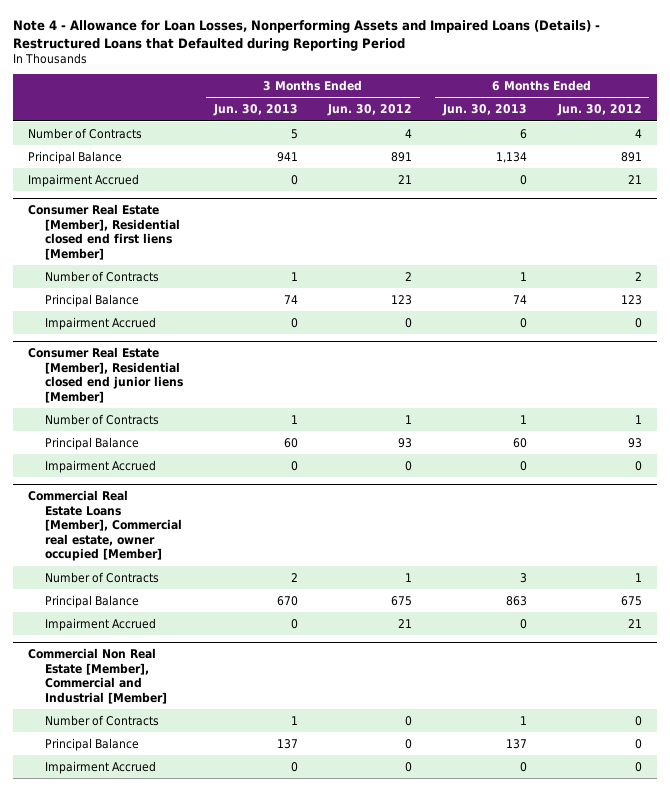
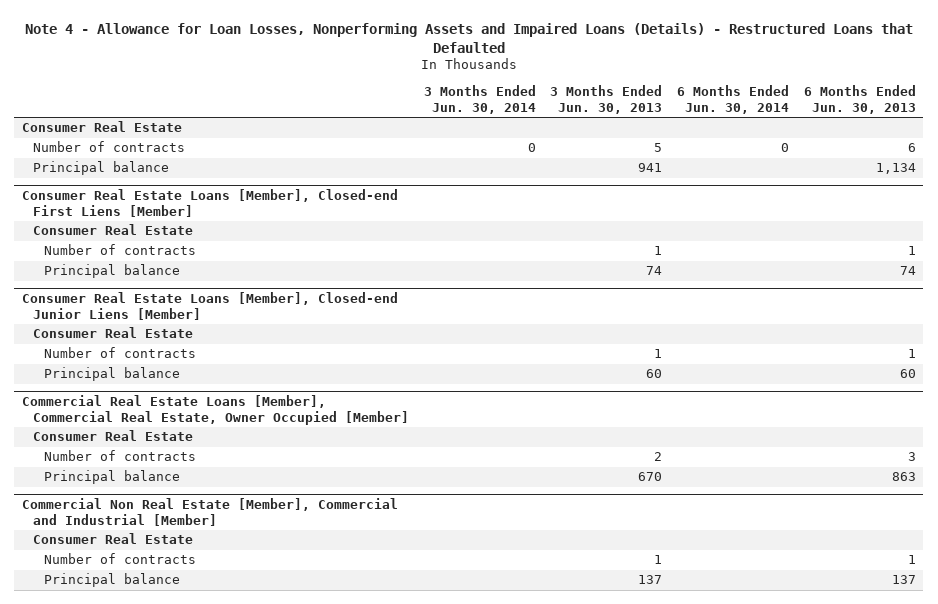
- Note 4 - Allowance for Loan Losses, Nonperforming Assets and Impaired Loans (Details) - Restructured Loans that Defaulted during Reporting Period
+ Note 4 - Allowance for Loan Losses, Nonperforming Assets and Impaired Loans (Details) - Restructured Loans that Defaulted
- | 3 Months Ended Jun. 30, 2013 | 3 Months Ended Jun. 30, 2012 | 6 Months Ended Jun. 30, 2013 | 6 Months Ended Jun. 30, 2012
+ | 3 Months Ended Jun. 30, 2014 | 3 Months Ended Jun. 30, 2013 | 6 Months Ended Jun. 30, 2014 | 6 Months Ended Jun. 30, 2013
- Number of Contracts | 5 | 4 | 6 | 4
- Principal Balance | 941 | 891 | 1,134 | 891
- Impairment Accrued | 0 | 21 | 0 | 21
- Consumer Real Estate [Member], Residential closed end first liens [Member]
- Number of Contracts | 1 | 2 | 1 | 2
- Principal Balance | 74 | 123 | 74 | 123
- Impairment Accrued | 0 | 0 | 0 | 0
- Consumer Real Estate [Member], Residential closed end junior liens [Member]
- Number of Contracts | 1 | 1 | 1 | 1
- Principal Balance | 60 | 93 | 60 | 93
- Impairment Accrued | 0 | 0 | 0 | 0
- Commercial Real Estate Loans [Member], Commercial real estate, owner occupied [Member]
- Number of Contracts | 2 | 1 | 3 | 1
- Principal Balance | 670 | 675 | 863 | 675
- Impairment Accrued | 0 | 21 | 0 | 21
+ Consumer Real Estate
+ Number of contracts | 0 | 5 | 0 | 6
+ Principal balance | | 941 | | 1,134
+ Consumer Real Estate Loans [Member], Closed-end First Liens [Member]
+ Consumer Real Estate
+ Number of contracts | | 1 | | 1
+ Principal balance | | 74 | | 74
+ Consumer Real Estate Loans [Member], Closed-end Junior Liens [Member]
+ Consumer Real Estate
+ Number of contracts | | 1 | | 1
+ Principal balance | | 60 | | 60
+ Commercial Real Estate Loans [Member], Commercial Real Estate, Owner Occupied [Member]
+ Consumer Real Estate
+ Number of contracts | | 2 | | 3
+ Principal balance | | 670 | | 863
@ Commercial Non Real Estate [Member], Commercial and Industrial [Member]
- Number of Contracts | 1 | 0 | 1 | 0
- Principal Balance | 137 | 0 | 137 | 0
- Impairment Accrued | 0 | 0 | 0 | 0
+ Consumer Real Estate
+ Number of contracts | | 1 | | 1
+ Principal balance | | 137 | | 137

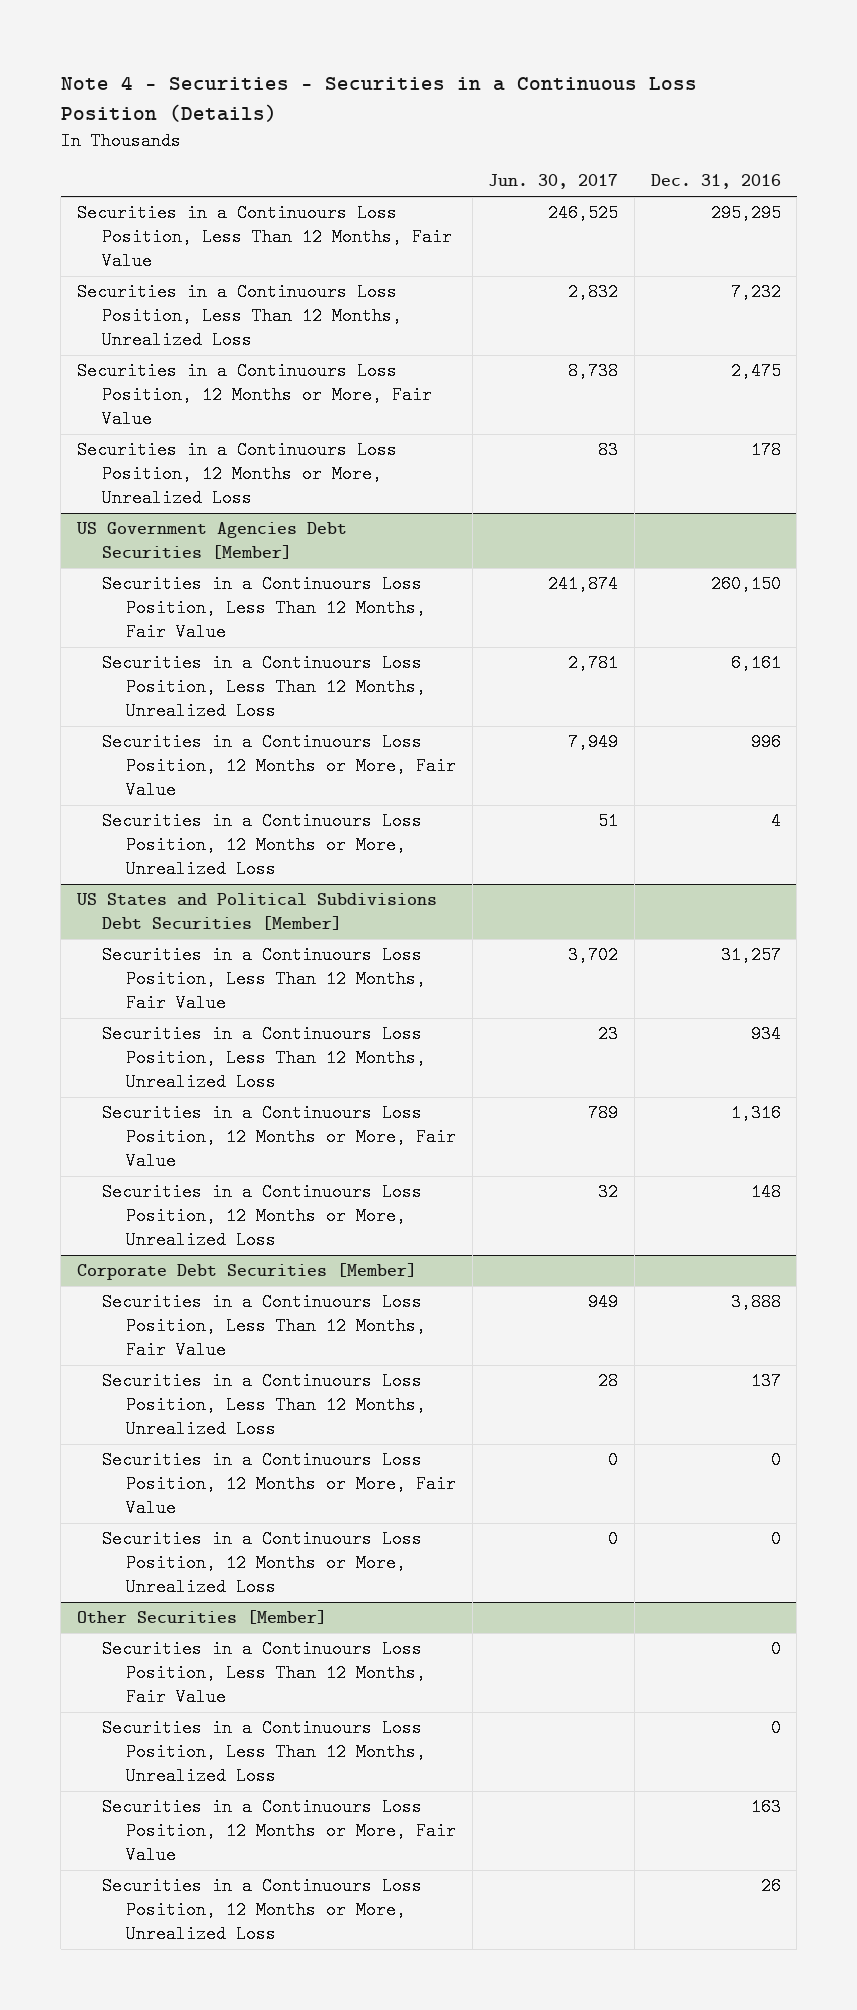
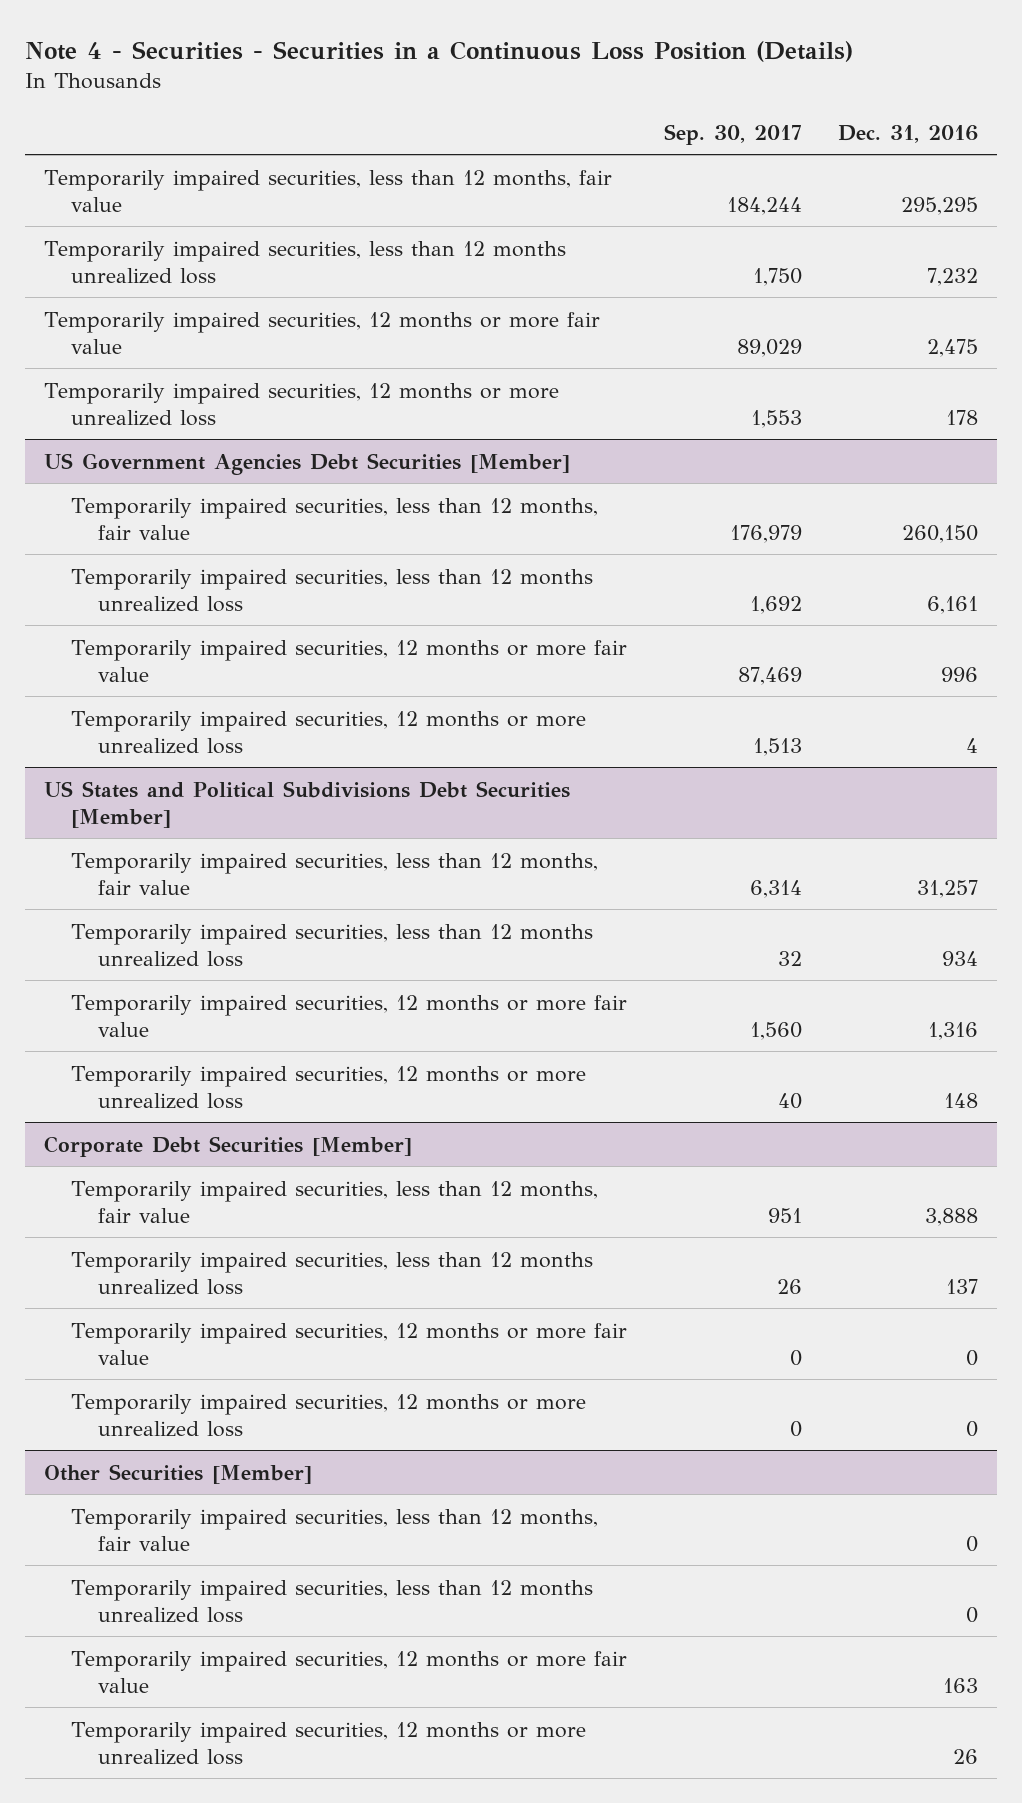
- | Jun. 30, 2017 | Dec. 31, 2016
+ | Sep. 30, 2017 | Dec. 31, 2016
- Securities in a Continuours Loss Position, Less Than 12 Months, Fair Value | 246,525 | 295,295
- Securities in a Continuours Loss Position, Less Than 12 Months, Unrealized Loss | 2,832 | 7,232
- Securities in a Continuours Loss Position, 12 Months or More, Fair Value | 8,738 | 2,475
- Securities in a Continuours Loss Position, 12 Months or More, Unrealized Loss | 83 | 178
+ Temporarily impaired securities, less than 12 months, fair value | 184,244 | 295,295
+ Temporarily impaired securities, less than 12 months unrealized loss | 1,750 | 7,232
+ Temporarily impaired securities, 12 months or more fair value | 89,029 | 2,475
+ Temporarily impaired securities, 12 months or more unrealized loss | 1,553 | 178
@ US Government Agencies Debt Securities [Member]
- Securities in a Continuours Loss Position, Less Than 12 Months, Fair Value | 241,874 | 260,150
- Securities in a Continuours Loss Position, Less Than 12 Months, Unrealized Loss | 2,781 | 6,161
- Securities in a Continuours Loss Position, 12 Months or More, Fair Value | 7,949 | 996
- Securities in a Continuours Loss Position, 12 Months or More, Unrealized Loss | 51 | 4
+ Temporarily impaired securities, less than 12 months, fair value | 176,979 | 260,150
+ Temporarily impaired securities, less than 12 months unrealized loss | 1,692 | 6,161
+ Temporarily impaired securities, 12 months or more fair value | 87,469 | 996
+ Temporarily impaired securities, 12 months or more unrealized loss | 1,513 | 4
@ US States and Political Subdivisions Debt Securities [Member]
- Securities in a Continuours Loss Position, Less Than 12 Months, Fair Value | 3,702 | 31,257
- Securities in a Continuours Loss Position, Less Than 12 Months, Unrealized Loss | 23 | 934
- Securities in a Continuours Loss Position, 12 Months or More, Fair Value | 789 | 1,316
- Securities in a Continuours Loss Position, 12 Months or More, Unrealized Loss | 32 | 148
+ Temporarily impaired securities, less than 12 months, fair value | 6,314 | 31,257
+ Temporarily impaired securities, less than 12 months unrealized loss | 32 | 934
+ Temporarily impaired securities, 12 months or more fair value | 1,560 | 1,316
+ Temporarily impaired securities, 12 months or more unrealized loss | 40 | 148
@ Corporate Debt Securities [Member]
- Securities in a Continuours Loss Position, Less Than 12 Months, Fair Value | 949 | 3,888
- Securities in a Continuours Loss Position, Less Than 12 Months, Unrealized Loss | 28 | 137
- Securities in a Continuours Loss Position, 12 Months or More, Fair Value | 0 | 0
- Securities in a Continuours Loss Position, 12 Months or More, Unrealized Loss | 0 | 0
+ Temporarily impaired securities, less than 12 months, fair value | 951 | 3,888
+ Temporarily impaired securities, less than 12 months unrealized loss | 26 | 137
+ Temporarily impaired securities, 12 months or more fair value | 0 | 0
+ Temporarily impaired securities, 12 months or more unrealized loss | 0 | 0
@ Other Securities [Member]
- Securities in a Continuours Loss Position, Less Than 12 Months, Fair Value | | 0
- Securities in a Continuours Loss Position, Less Than 12 Months, Unrealized Loss | | 0
- Securities in a Continuours Loss Position, 12 Months or More, Fair Value | | 163
- Securities in a Continuours Loss Position, 12 Months or More, Unrealized Loss | | 26
+ Temporarily impaired securities, less than 12 months, fair value | | 0
+ Temporarily impaired securities, less than 12 months unrealized loss | | 0
+ Temporarily impaired securities, 12 months or more fair value | | 163
+ Temporarily impaired securities, 12 months or more unrealized loss | | 26

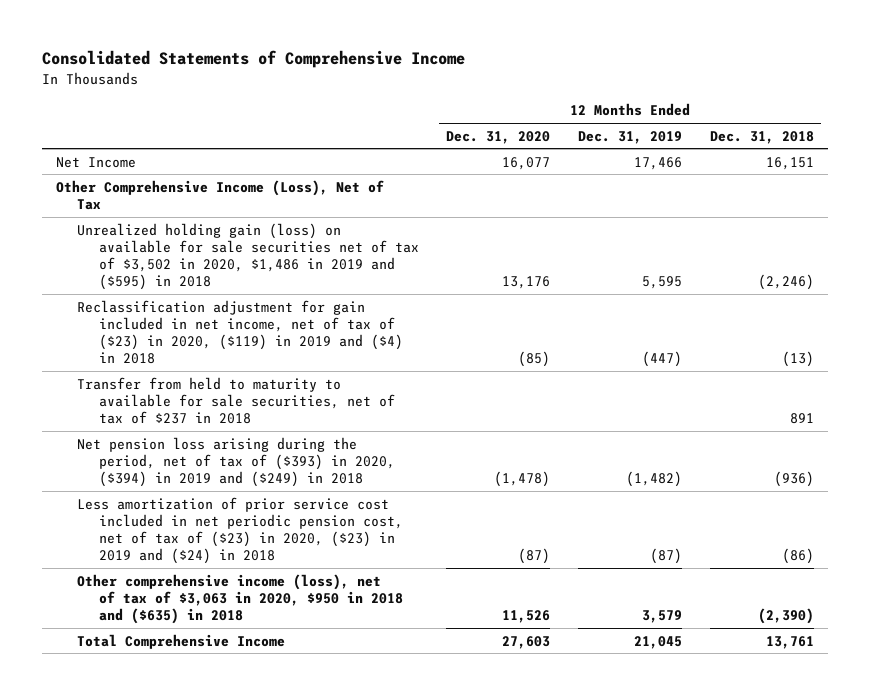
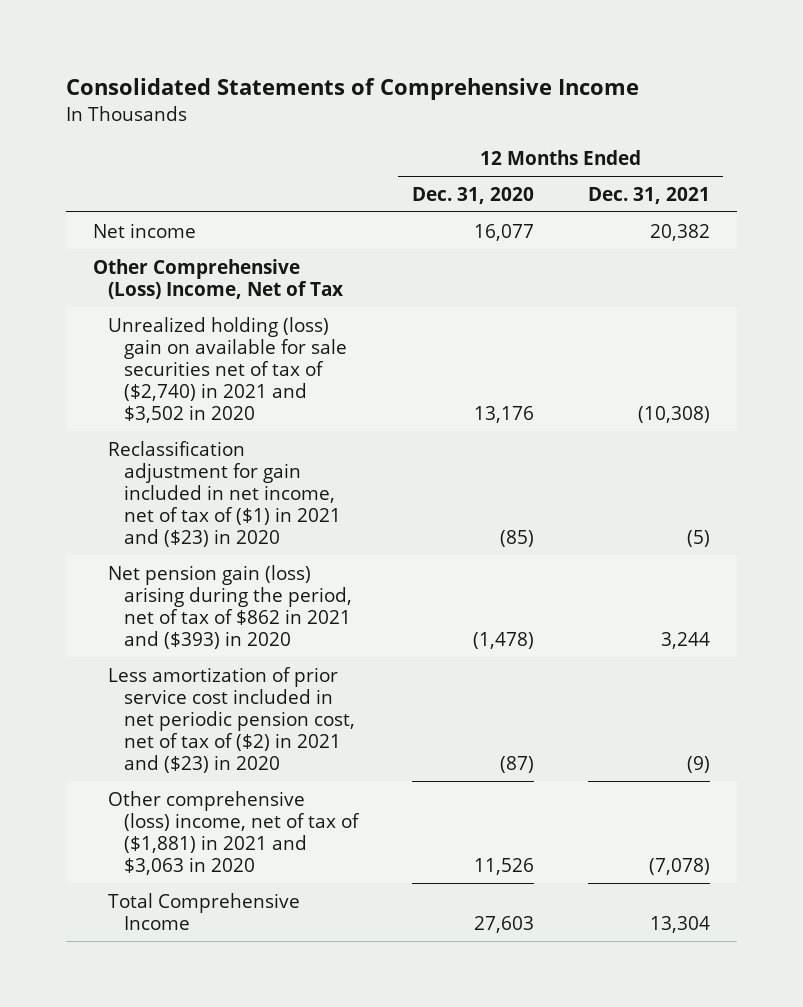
- | 12 Months Ended Dec. 31, 2020 | 12 Months Ended Dec. 31, 2019 | 12 Months Ended Dec. 31, 2018
+ | 12 Months Ended Dec. 31, 2020 | 12 Months Ended Dec. 31, 2021
- Net Income | 16,077 | 17,466 | 16,151
- Other Comprehensive Income (Loss), Net of Tax
- Unrealized holding gain (loss) on available for sale securities net of tax of $3,502 in 2020, $1,486 in 2019 and ($595) in 2018 | 13,176 | 5,595 | (2,246)
- Reclassification adjustment for gain included in net income, net of tax of ($23) in 2020, ($119) in 2019 and ($4) in 2018 | (85) | (447) | (13)
- Transfer from held to maturity to available for sale securities, net of tax of $237 in 2018 | | | 891
- Net pension loss arising during the period, net of tax of ($393) in 2020, ($394) in 2019 and ($249) in 2018 | (1,478) | (1,482) | (936)
- Less amortization of prior service cost included in net periodic pension cost, net of tax of ($23) in 2020, ($23) in 2019 and ($24) in 2018 | (87) | (87) | (86)
- Other comprehensive income (loss), net of tax of $3,063 in 2020, $950 in 2018 and ($635) in 2018 | 11,526 | 3,579 | (2,390)
+ Net income | 16,077 | 20,382
+ Other Comprehensive (Loss) Income, Net of Tax
+ Unrealized holding (loss) gain on available for sale securities net of tax of ($2,740) in 2021 and $3,502 in 2020 | 13,176 | (10,308)
+ Reclassification adjustment for gain included in net income, net of tax of ($1) in 2021 and ($23) in 2020 | (85) | (5)
+ Net pension gain (loss) arising during the period, net of tax of $862 in 2021 and ($393) in 2020 | (1,478) | 3,244
+ Less amortization of prior service cost included in net periodic pension cost, net of tax of ($2) in 2021 and ($23) in 2020 | (87) | (9)
+ Other comprehensive (loss) income, net of tax of ($1,881) in 2021 and $3,063 in 2020 | 11,526 | (7,078)

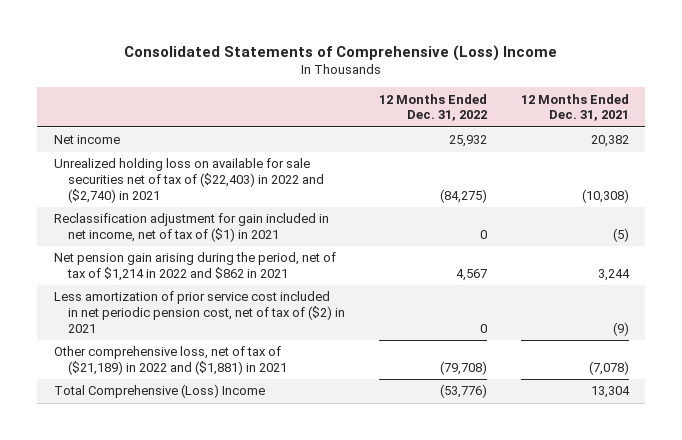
- Consolidated Statements of Comprehensive Income
+ Consolidated Statements of Comprehensive (Loss) Income
- | 12 Months Ended Dec. 31, 2020 | 12 Months Ended Dec. 31, 2021
+ | 12 Months Ended Dec. 31, 2022 | 12 Months Ended Dec. 31, 2021
- Other Comprehensive (Loss) Income, Net of Tax
- Unrealized holding (loss) gain on available for sale securities net of tax of ($2,740) in 2021 and $3,502 in 2020 | 13,176 | (10,308)
- Reclassification adjustment for gain included in net income, net of tax of ($1) in 2021 and ($23) in 2020 | (85) | (5)
- Net pension gain (loss) arising during the period, net of tax of $862 in 2021 and ($393) in 2020 | (1,478) | 3,244
- Less amortization of prior service cost included in net periodic pension cost, net of tax of ($2) in 2021 and ($23) in 2020 | (87) | (9)
- Other comprehensive (loss) income, net of tax of ($1,881) in 2021 and $3,063 in 2020 | 11,526 | (7,078)
- Total Comprehensive Income | 27,603 | 13,304
+ Unrealized holding loss on available for sale securities net of tax of ($22,403) in 2022 and ($2,740) in 2021 | (84,275) | (10,308)
+ Reclassification adjustment for gain included in net income, net of tax of ($1) in 2021 | 0 | (5)
+ Net pension gain arising during the period, net of tax of $1,214 in 2022 and $862 in 2021 | 4,567 | 3,244
+ Less amortization of prior service cost included in net periodic pension cost, net of tax of ($2) in 2021 | 0 | (9)
+ Other comprehensive loss, net of tax of ($21,189) in 2022 and ($1,881) in 2021 | (79,708) | (7,078)
+ Total Comprehensive (Loss) Income | (53,776) | 13,304

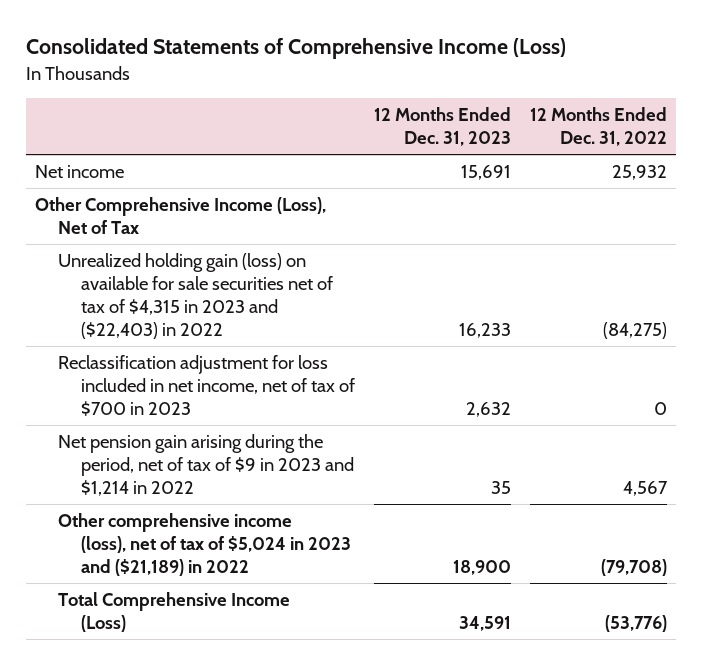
- Consolidated Statements of Comprehensive (Loss) Income
+ Consolidated Statements of Comprehensive Income (Loss)
- | 12 Months Ended Dec. 31, 2022 | 12 Months Ended Dec. 31, 2021
+ | 12 Months Ended Dec. 31, 2023 | 12 Months Ended Dec. 31, 2022
- Unrealized holding loss on available for sale securities net of tax of ($22,403) in 2022 and ($2,740) in 2021 | (84,275) | (10,308)
- Reclassification adjustment for gain included in net income, net of tax of ($1) in 2021 | 0 | (5)
- Net pension gain arising during the period, net of tax of $1,214 in 2022 and $862 in 2021 | 4,567 | 3,244
- Less amortization of prior service cost included in net periodic pension cost, net of tax of ($2) in 2021 | 0 | (9)
- Other comprehensive loss, net of tax of ($21,189) in 2022 and ($1,881) in 2021 | (79,708) | (7,078)
- Total Comprehensive (Loss) Income | (53,776) | 13,304
+ Other Comprehensive Income (Loss), Net of Tax
+ Unrealized holding gain (loss) on available for sale securities net of tax of $4,315 in 2023 and ($22,403) in 2022 | 16,233 | (84,275)
+ Reclassification adjustment for loss included in net income, net of tax of $700 in 2023 | 2,632 | 0
+ Net pension gain arising during the period, net of tax of $9 in 2023 and $1,214 in 2022 | 35 | 4,567
+ Other comprehensive income (loss), net of tax of $5,024 in 2023 and ($21,189) in 2022 | 18,900 | (79,708)
+ Total Comprehensive Income (Loss) | 34,591 | (53,776)

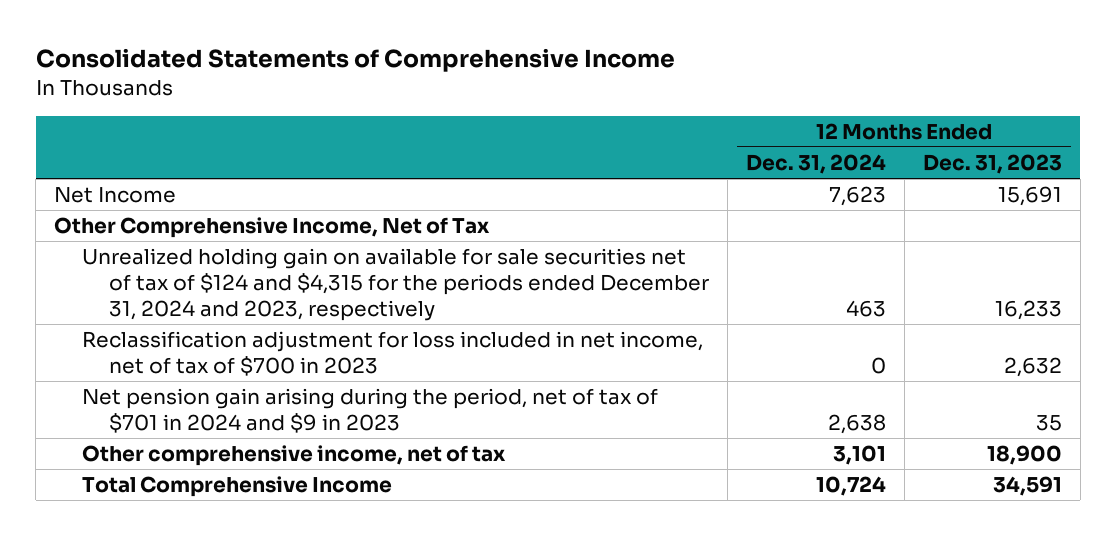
- Consolidated Statements of Comprehensive Income (Loss)
+ Consolidated Statements of Comprehensive Income
- | 12 Months Ended Dec. 31, 2023 | 12 Months Ended Dec. 31, 2022
+ | 12 Months Ended Dec. 31, 2024 | 12 Months Ended Dec. 31, 2023
- Net income | 15,691 | 25,932
- Other Comprehensive Income (Loss), Net of Tax
- Unrealized holding gain (loss) on available for sale securities net of tax of $4,315 in 2023 and ($22,403) in 2022 | 16,233 | (84,275)
+ Net Income | 7,623 | 15,691
+ Other Comprehensive Income, Net of Tax
+ Unrealized holding gain on available for sale securities net of tax of $124 and $4,315 for the periods ended December 31, 2024 and 2023, respectively | 463 | 16,233
- Net pension gain arising during the period, net of tax of $9 in 2023 and $1,214 in 2022 | 35 | 4,567
- Other comprehensive income (loss), net of tax of $5,024 in 2023 and ($21,189) in 2022 | 18,900 | (79,708)
- Total Comprehensive Income (Loss) | 34,591 | (53,776)
+ Net pension gain arising during the period, net of tax of $701 in 2024 and $9 in 2023 | 2,638 | 35
+ Other comprehensive income, net of tax | 3,101 | 18,900
+ Total Comprehensive Income | 10,724 | 34,591

